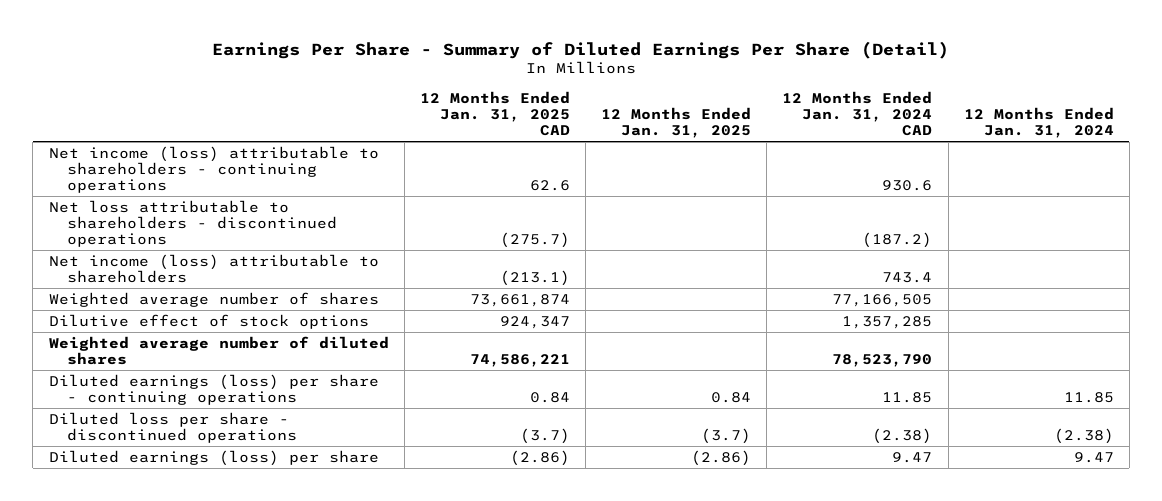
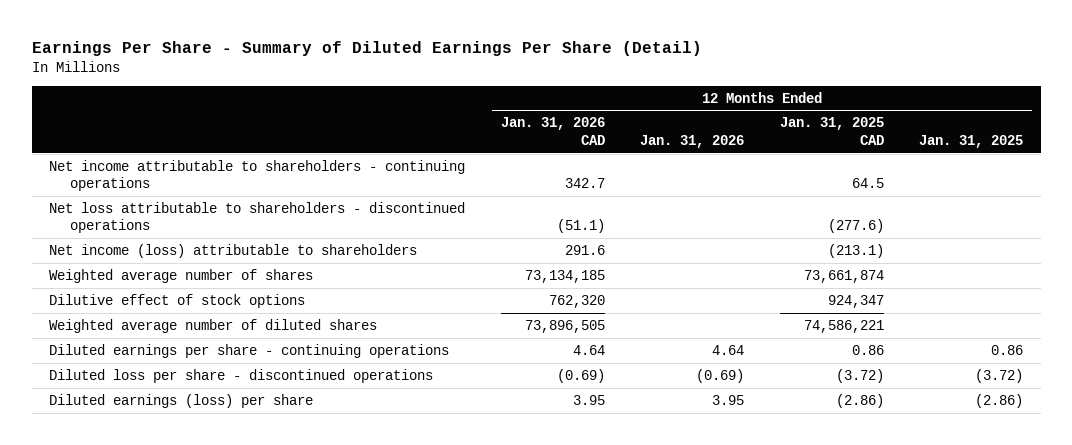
- | 12 Months Ended Jan. 31, 2025 CAD | 12 Months Ended Jan. 31, 2025 | 12 Months Ended Jan. 31, 2024 CAD | 12 Months Ended Jan. 31, 2024
+ | 12 Months Ended Jan. 31, 2026 CAD | 12 Months Ended Jan. 31, 2026 | 12 Months Ended Jan. 31, 2025 CAD | 12 Months Ended Jan. 31, 2025
- Net income (loss) attributable to shareholders - continuing operations | 62.6 | | 930.6 |
- Net loss attributable to shareholders - discontinued operations | (275.7) | | (187.2) |
+ Net income attributable to shareholders - continuing operations | 342.7 | | 64.5 |
+ Net loss attributable to shareholders - discontinued operations | (51.1) | | (277.6) |
- Diluted earnings (loss) per share - continuing operations | 0.84 | 0.84 | 11.85 | 11.85
- Diluted loss per share - discontinued operations | (3.7) | (3.7) | (2.38) | (2.38)
+ Diluted earnings per share - continuing operations | 4.64 | 4.64 | 0.86 | 0.86
+ Diluted loss per share - discontinued operations | (0.69) | (0.69) | (3.72) | (3.72)

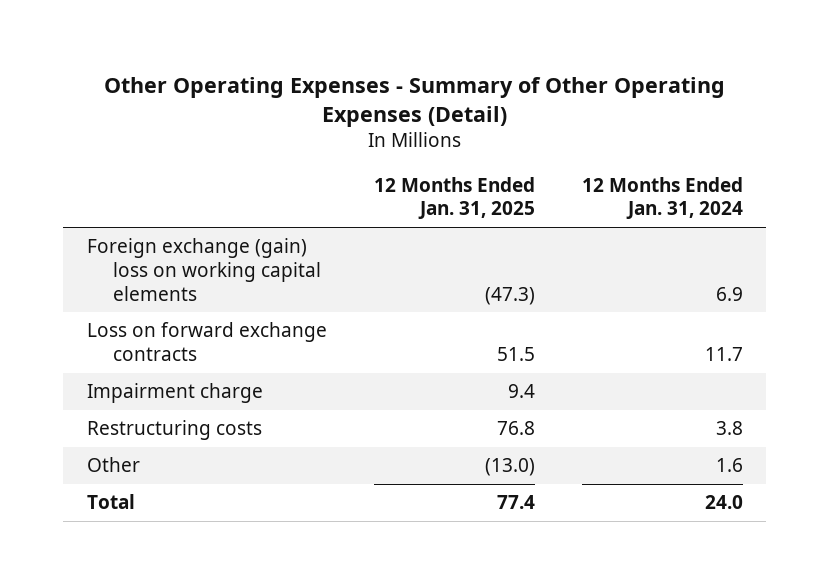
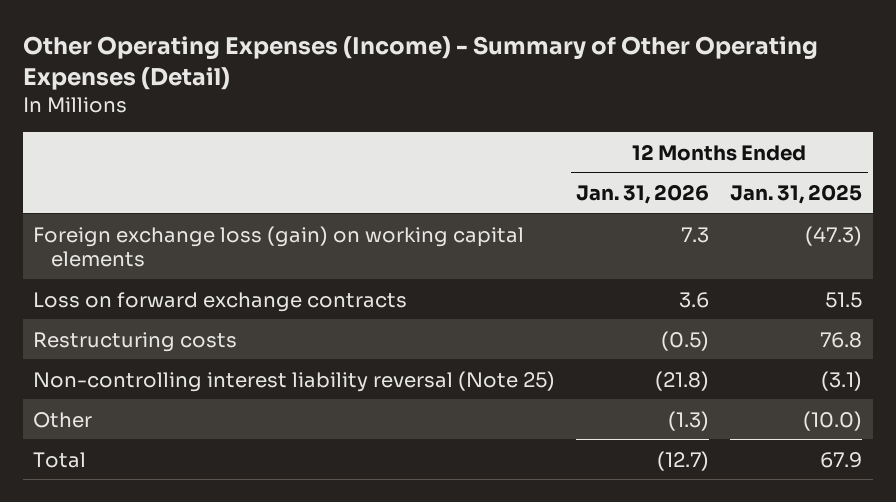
- Other Operating Expenses - Summary of Other Operating Expenses (Detail)
+ Other Operating Expenses (Income) - Summary of Other Operating Expenses (Detail)
- | 12 Months Ended Jan. 31, 2025 | 12 Months Ended Jan. 31, 2024
+ | 12 Months Ended Jan. 31, 2026 | 12 Months Ended Jan. 31, 2025
- Foreign exchange (gain) loss on working capital elements | (47.3) | 6.9
+ Foreign exchange loss (gain) on working capital elements | 7.3 | (47.3)
- Impairment charge | 9.4 |
- Other | (13.0) | 1.6
- Total | 77.4 | 24.0
+ Non-controlling interest liability reversal (Note 25) | (21.8) | (3.1)
+ Other | (1.3) | (10.0)
+ Total | (12.7) | 67.9

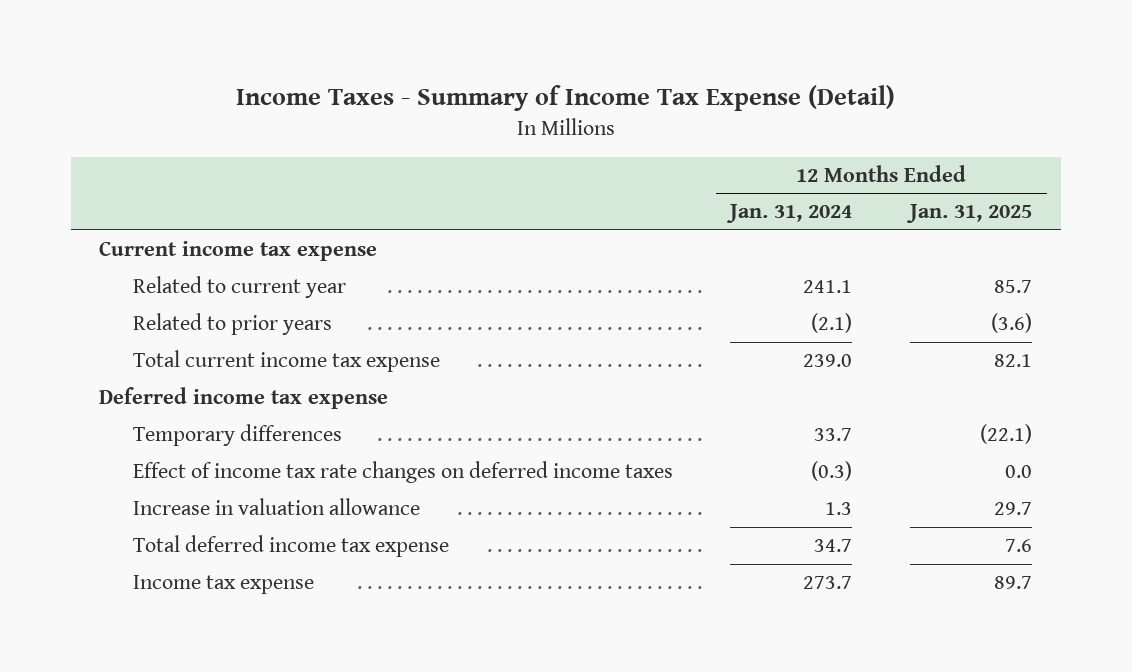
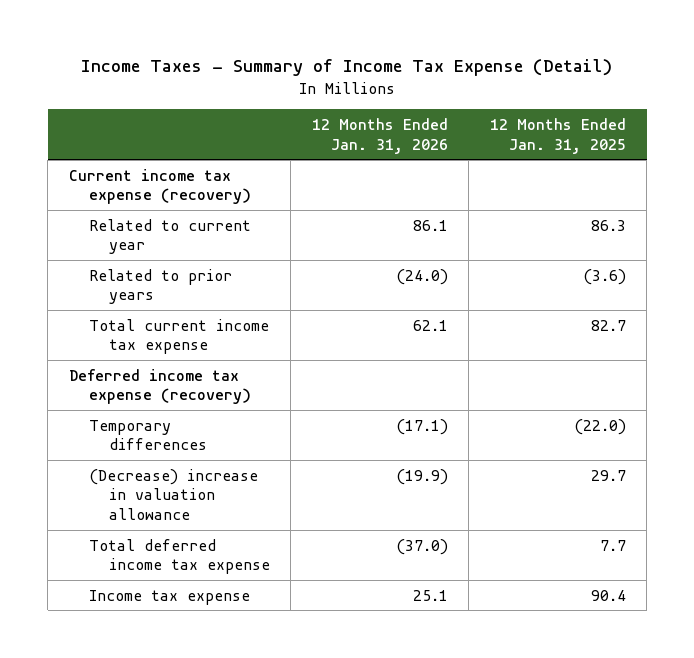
- | 12 Months Ended Jan. 31, 2024 | 12 Months Ended Jan. 31, 2025
+ | 12 Months Ended Jan. 31, 2026 | 12 Months Ended Jan. 31, 2025
- Current income tax expense
- Related to current year | 241.1 | 85.7
+ Current income tax expense (recovery)
+ Related to current year | 86.1 | 86.3
- Total current income tax expense | 239.0 | 82.1
- Deferred income tax expense
- Temporary differences | 33.7 | (22.1)
- Effect of income tax rate changes on deferred income taxes | (0.3) | 0.0
- Increase in valuation allowance | 1.3 | 29.7
- Total deferred income tax expense | 34.7 | 7.6
- Income tax expense | 273.7 | 89.7
+ Total current income tax expense | 62.1 | 82.7
+ Deferred income tax expense (recovery)
+ Temporary differences | (17.1) | (22.0)
+ (Decrease) increase in valuation allowance | (19.9) | 29.7
+ Total deferred income tax expense | (37.0) | 7.7
+ Income tax expense | 25.1 | 90.4

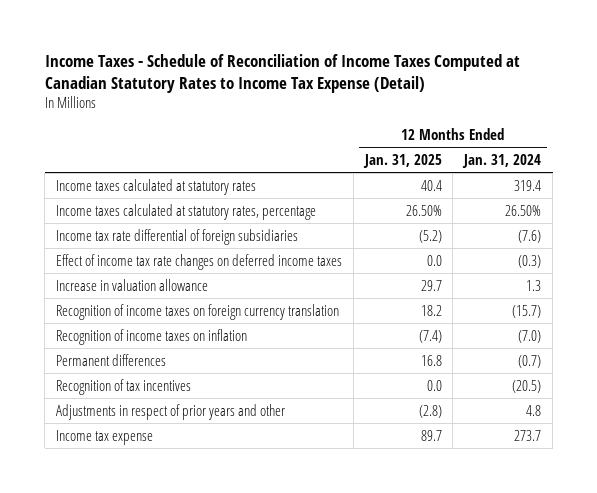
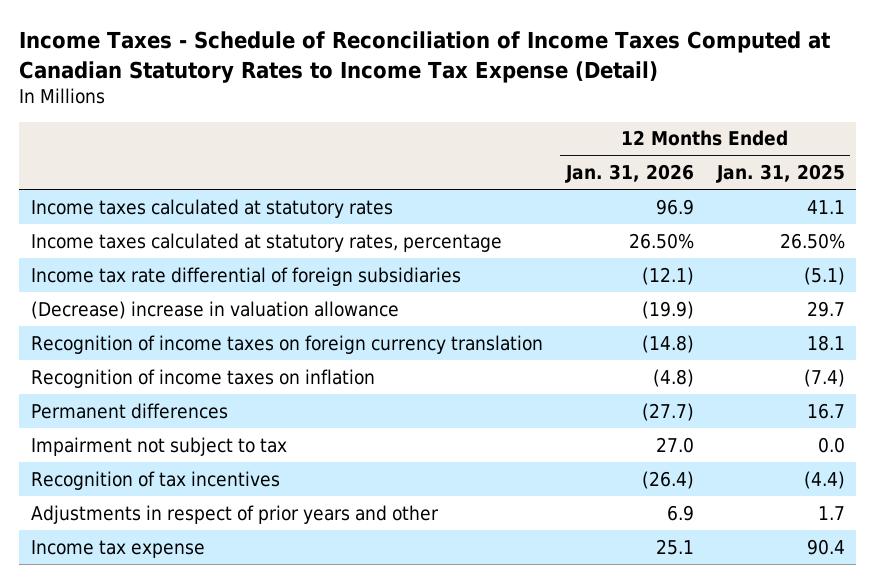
- | 12 Months Ended Jan. 31, 2025 | 12 Months Ended Jan. 31, 2024
+ | 12 Months Ended Jan. 31, 2026 | 12 Months Ended Jan. 31, 2025
- Income taxes calculated at statutory rates | 40.4 | 319.4
+ Income taxes calculated at statutory rates | 96.9 | 41.1
- Income tax rate differential of foreign subsidiaries | (5.2) | (7.6)
- Effect of income tax rate changes on deferred income taxes | 0.0 | (0.3)
- Increase in valuation allowance | 29.7 | 1.3
- Recognition of income taxes on foreign currency translation | 18.2 | (15.7)
+ Income tax rate differential of foreign subsidiaries | (12.1) | (5.1)
+ (Decrease) increase in valuation allowance | (19.9) | 29.7
+ Recognition of income taxes on foreign currency translation | (14.8) | 18.1
- Permanent differences | 16.8 | (0.7)
- Recognition of tax incentives | 0.0 | (20.5)
- Adjustments in respect of prior years and other | (2.8) | 4.8
- Income tax expense | 89.7 | 273.7
+ Permanent differences | (27.7) | 16.7
+ Impairment not subject to tax | 27.0 | 0.0
+ Recognition of tax incentives | (26.4) | (4.4)
+ Adjustments in respect of prior years and other | 6.9 | 1.7
+ Income tax expense | 25.1 | 90.4

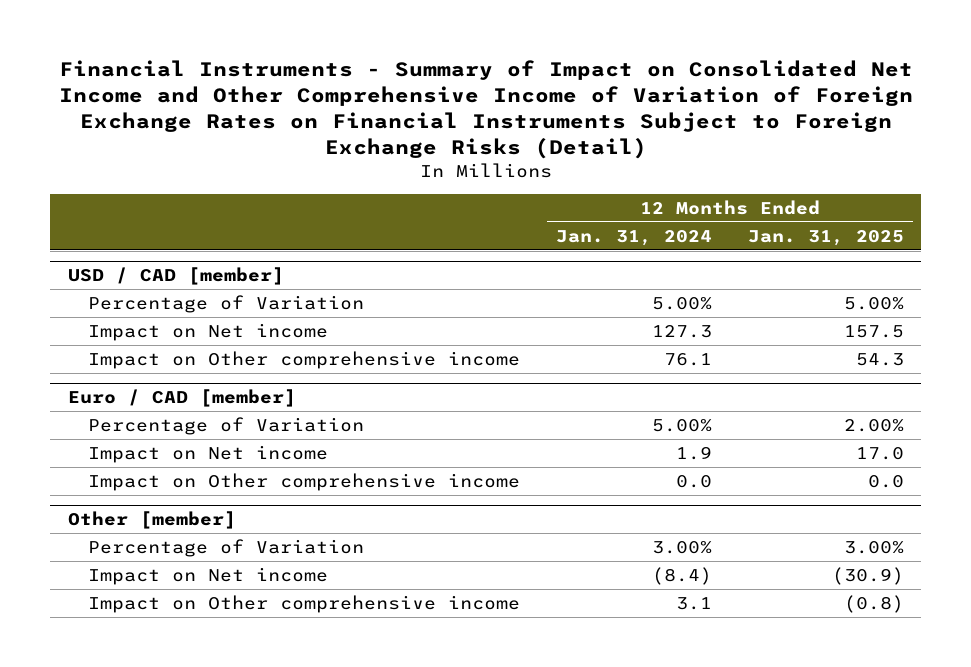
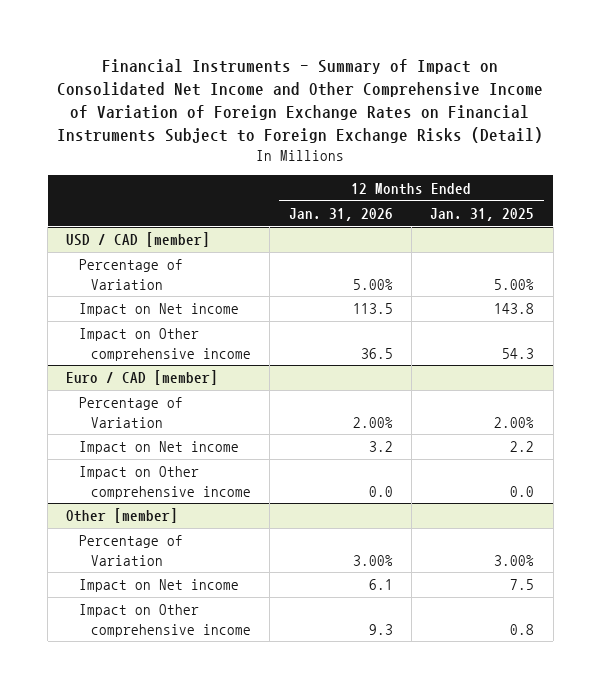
- | 12 Months Ended Jan. 31, 2024 | 12 Months Ended Jan. 31, 2025
+ | 12 Months Ended Jan. 31, 2026 | 12 Months Ended Jan. 31, 2025
@ USD / CAD [member]
- Impact on Net income | 127.3 | 157.5
+ Impact on Net income | 113.5 | 143.8
@ Euro / CAD [member]
- Impact on Net income | 1.9 | 17.0
+ Impact on Net income | 3.2 | 2.2
@ Other [member]
- Impact on Net income | (8.4) | (30.9)
- Impact on Other comprehensive income | 3.1 | (0.8)
+ Impact on Net income | 6.1 | 7.5
+ Impact on Other comprehensive income | 9.3 | 0.8

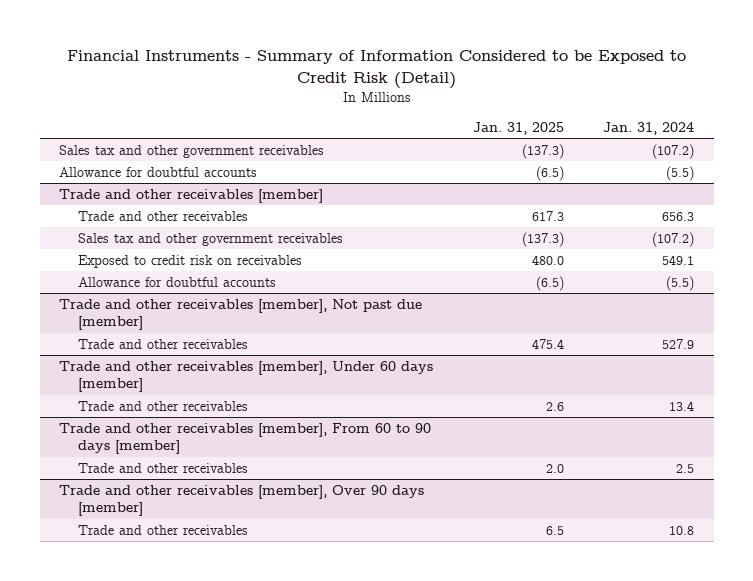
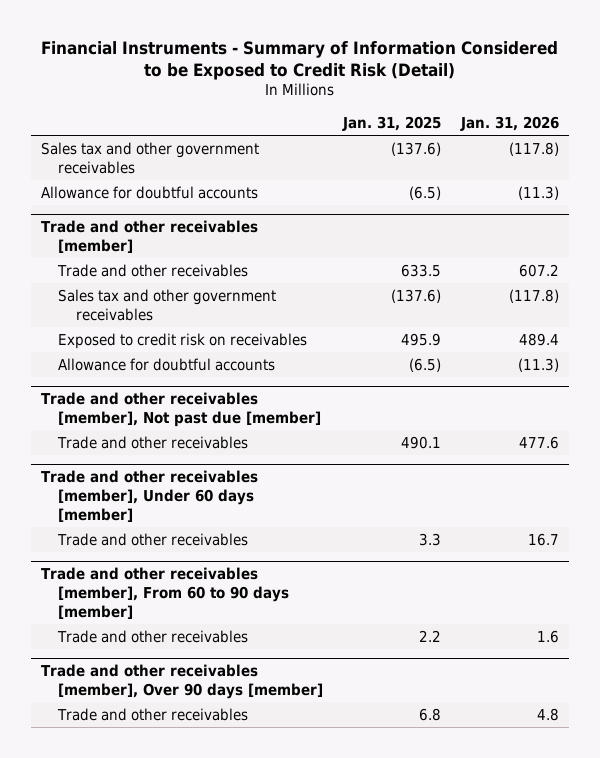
- | Jan. 31, 2025 | Jan. 31, 2024
+ | Jan. 31, 2025 | Jan. 31, 2026
- Sales tax and other government receivables | (137.3) | (107.2)
+ Sales tax and other government receivables | (137.6) | (117.8)
@ Trade and other receivables [member]
- Trade and other receivables | 617.3 | 656.3
- Sales tax and other government receivables | (137.3) | (107.2)
- Exposed to credit risk on receivables | 480.0 | 549.1
+ Trade and other receivables | 633.5 | 607.2
+ Sales tax and other government receivables | (137.6) | (117.8)
+ Exposed to credit risk on receivables | 495.9 | 489.4
@ Trade and other receivables [member], Not past due [member]
- Trade and other receivables | 475.4 | 527.9
+ Trade and other receivables | 490.1 | 477.6
@ Trade and other receivables [member], Under 60 days [member]
- Trade and other receivables | 2.6 | 13.4
+ Trade and other receivables | 3.3 | 16.7
@ Trade and other receivables [member], From 60 to 90 days [member]
- Trade and other receivables | 2.0 | 2.5
+ Trade and other receivables | 2.2 | 1.6
@ Trade and other receivables [member], Over 90 days [member]
- Trade and other receivables | 6.5 | 10.8
+ Trade and other receivables | 6.8 | 4.8

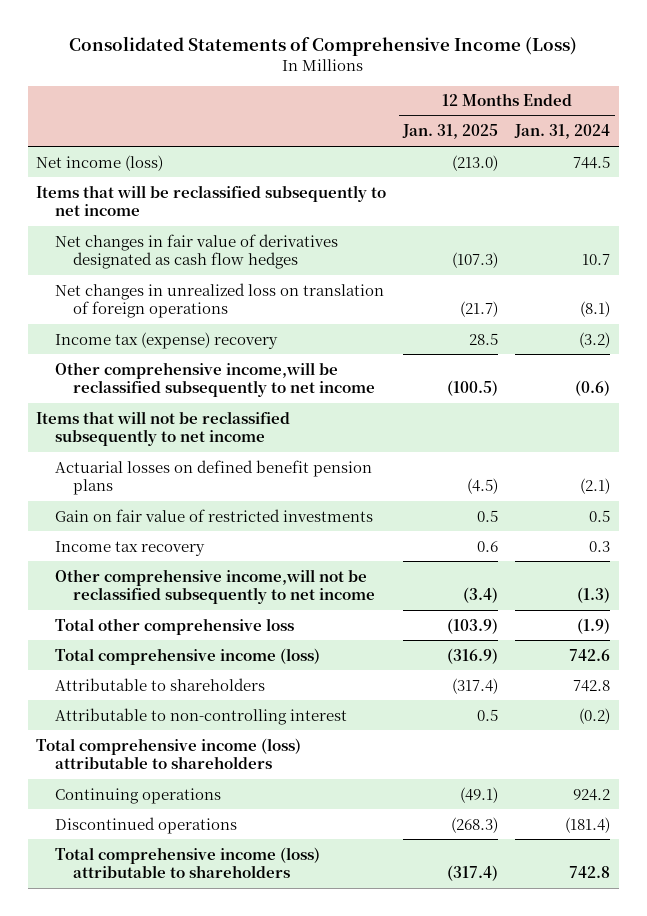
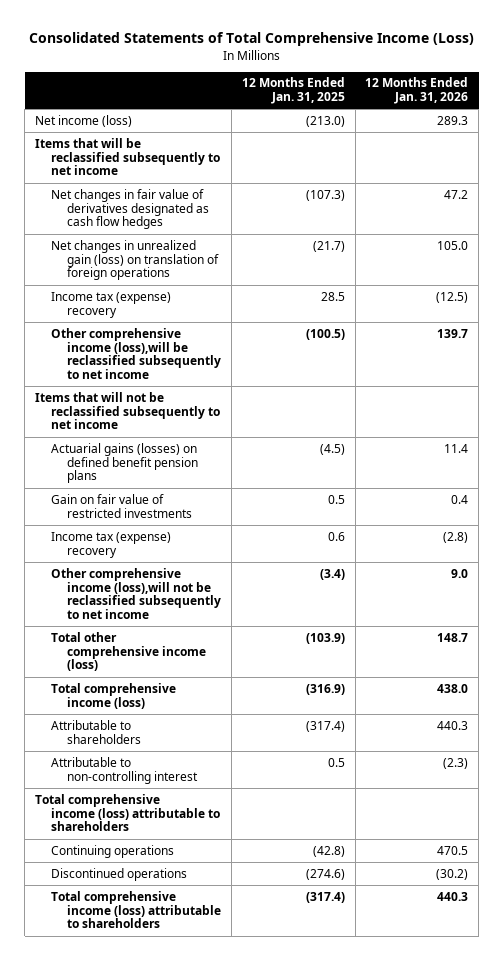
- Consolidated Statements of Comprehensive Income (Loss)
+ Consolidated Statements of Total Comprehensive Income (Loss)
- | 12 Months Ended Jan. 31, 2025 | 12 Months Ended Jan. 31, 2024
+ | 12 Months Ended Jan. 31, 2025 | 12 Months Ended Jan. 31, 2026
- Net changes in unrealized loss on translation of foreign operations | (21.7) | (8.1)
+ Net changes in unrealized gain (loss) on translation of foreign operations | (21.7) | 105.0
- Other comprehensive income,will be reclassified subsequently to net income | (100.5) | (0.6)
+ Other comprehensive income (loss),will be reclassified subsequently to net income | (100.5) | 139.7
- Actuarial losses on defined benefit pension plans | (4.5) | (2.1)
+ Actuarial gains (losses) on defined benefit pension plans | (4.5) | 11.4
- Income tax recovery | 0.6 | 0.3
- Other comprehensive income,will not be reclassified subsequently to net income | (3.4) | (1.3)
- Total other comprehensive loss | (103.9) | (1.9)
+ Income tax (expense) recovery | 0.6 | (2.8)
+ Other comprehensive income (loss),will not be reclassified subsequently to net income | (3.4) | 9.0
+ Total other comprehensive income (loss) | (103.9) | 148.7
- Continuing operations | (49.1) | 924.2
- Discontinued operations | (268.3) | (181.4)
+ Continuing operations | (42.8) | 470.5
+ Discontinued operations | (274.6) | (30.2)

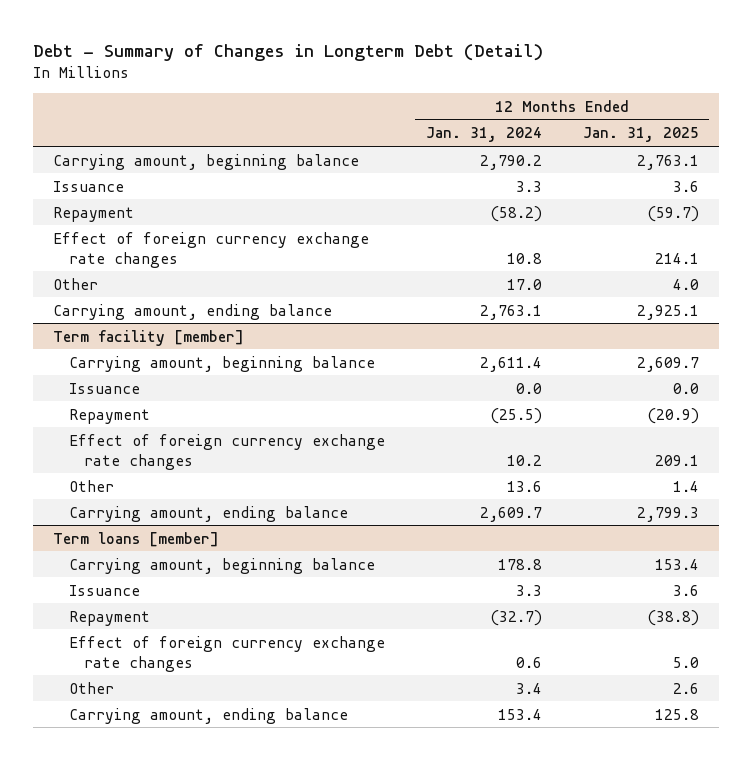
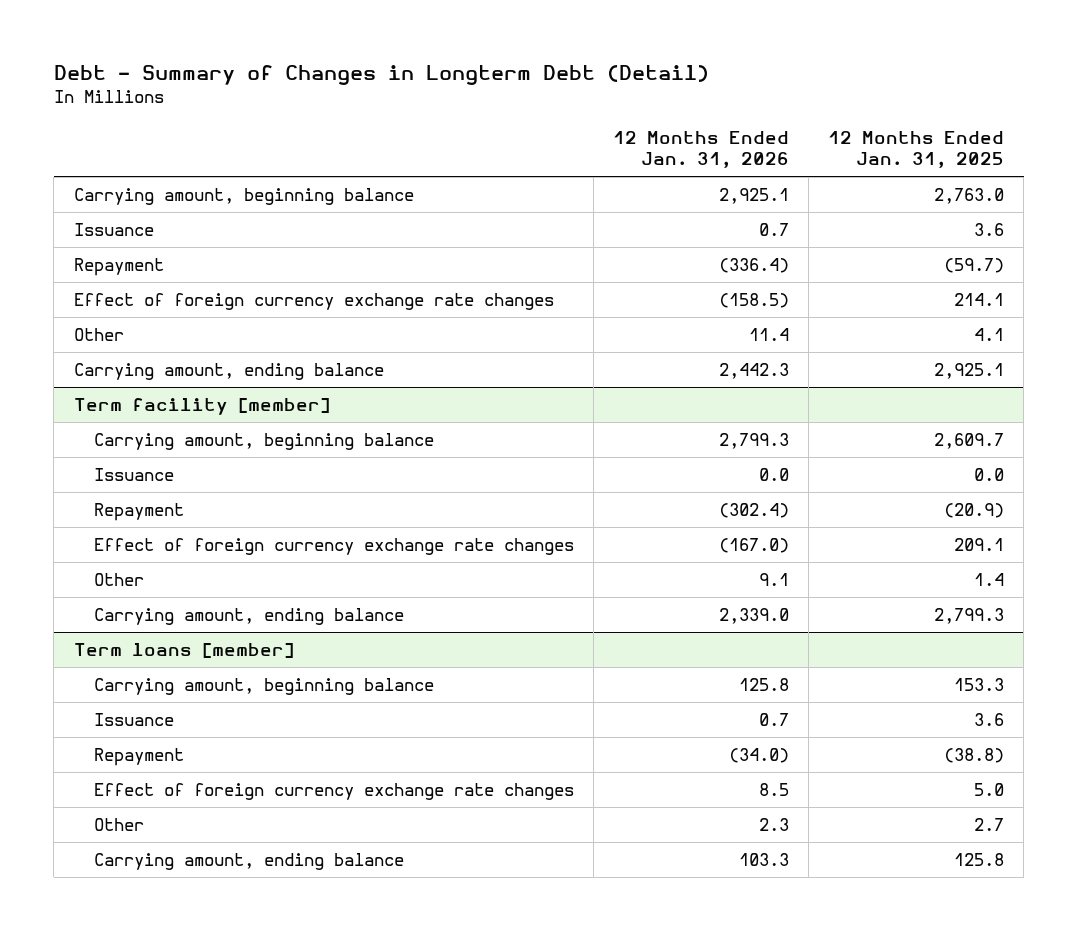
- | 12 Months Ended Jan. 31, 2024 | 12 Months Ended Jan. 31, 2025
+ | 12 Months Ended Jan. 31, 2026 | 12 Months Ended Jan. 31, 2025
- Carrying amount, beginning balance | 2,790.2 | 2,763.1
+ Carrying amount, beginning balance | 2,925.1 | 2,763.0
- Other | 17.0 | 4.0
+ Other | 11.4 | 4.1
@ Term loans [member]
- Carrying amount, beginning balance | 178.8 | 153.4
+ Carrying amount, beginning balance | 125.8 | 153.3
- Other | 3.4 | 2.6
+ Other | 2.3 | 2.7

